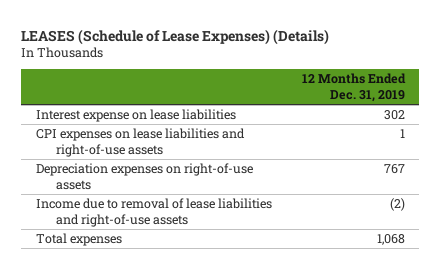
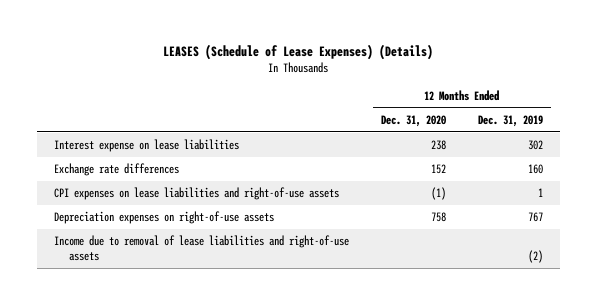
- | 12 Months Ended Dec. 31, 2019
+ | 12 Months Ended Dec. 31, 2020 | 12 Months Ended Dec. 31, 2019
+ Exchange rate differences | 152 | 160
- Total expenses | 1,068

